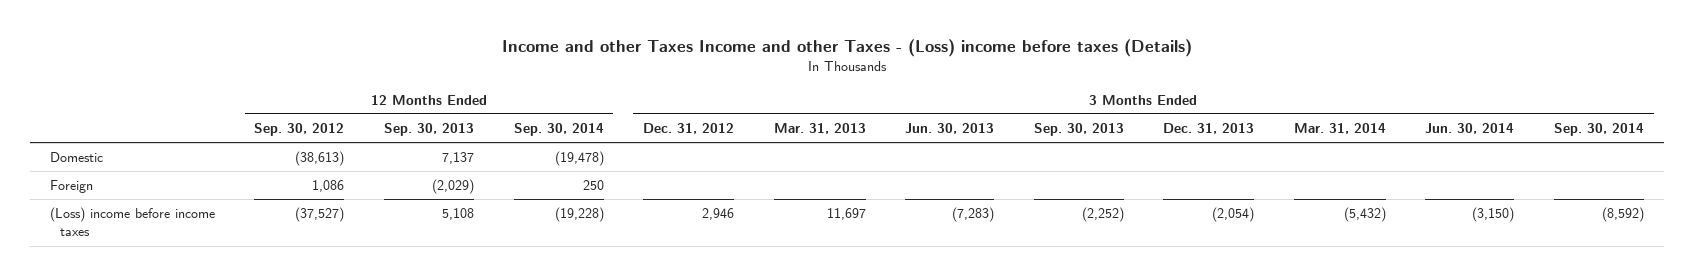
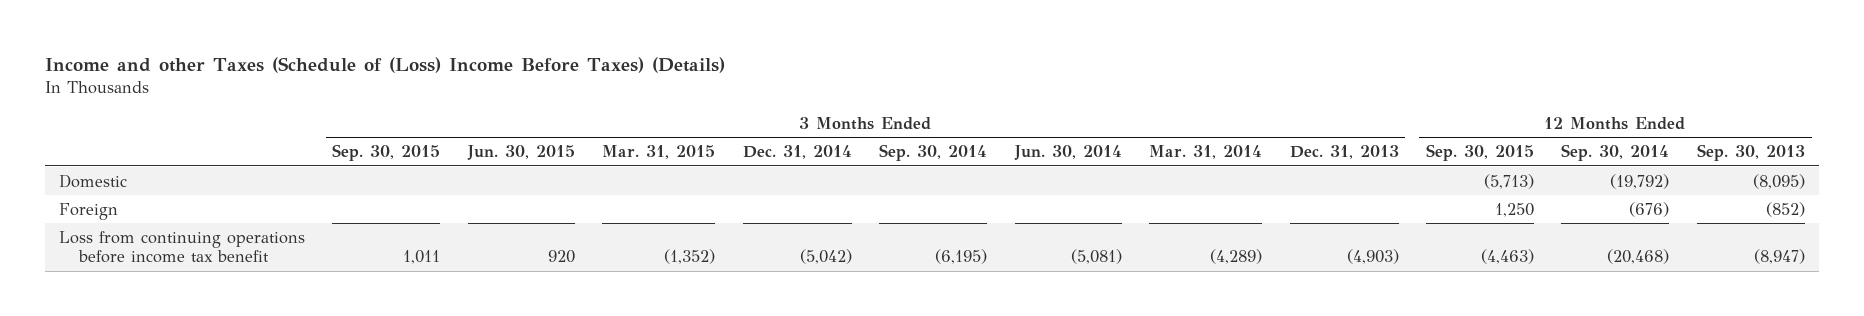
- Income and other Taxes Income and other Taxes - (Loss) income before taxes (Details)
+ Income and other Taxes (Schedule of (Loss) Income Before Taxes) (Details)
- | 12 Months Ended Sep. 30, 2012 | 12 Months Ended Sep. 30, 2013 | 12 Months Ended Sep. 30, 2014 | 3 Months Ended Dec. 31, 2012 | 3 Months Ended Mar. 31, 2013 | 3 Months Ended Jun. 30, 2013 | 3 Months Ended Sep. 30, 2013 | 3 Months Ended Dec. 31, 2013 | 3 Months Ended Mar. 31, 2014 | 3 Months Ended Jun. 30, 2014 | 3 Months Ended Sep. 30, 2014
+ | 3 Months Ended Sep. 30, 2015 | 3 Months Ended Jun. 30, 2015 | 3 Months Ended Mar. 31, 2015 | 3 Months Ended Dec. 31, 2014 | 3 Months Ended Sep. 30, 2014 | 3 Months Ended Jun. 30, 2014 | 3 Months Ended Mar. 31, 2014 | 3 Months Ended Dec. 31, 2013 | 12 Months Ended Sep. 30, 2015 | 12 Months Ended Sep. 30, 2014 | 12 Months Ended Sep. 30, 2013
- Domestic | (38,613) | 7,137 | (19,478) | | | | | | | |
- Foreign | 1,086 | (2,029) | 250 | | | | | | | |
- (Loss) income before income taxes | (37,527) | 5,108 | (19,228) | 2,946 | 11,697 | (7,283) | (2,252) | (2,054) | (5,432) | (3,150) | (8,592)
+ Domestic | | | | | | | | | (5,713) | (19,792) | (8,095)
+ Foreign | | | | | | | | | 1,250 | (676) | (852)
+ Loss from continuing operations before income tax benefit | 1,011 | 920 | (1,352) | (5,042) | (6,195) | (5,081) | (4,289) | (4,903) | (4,463) | (20,468) | (8,947)

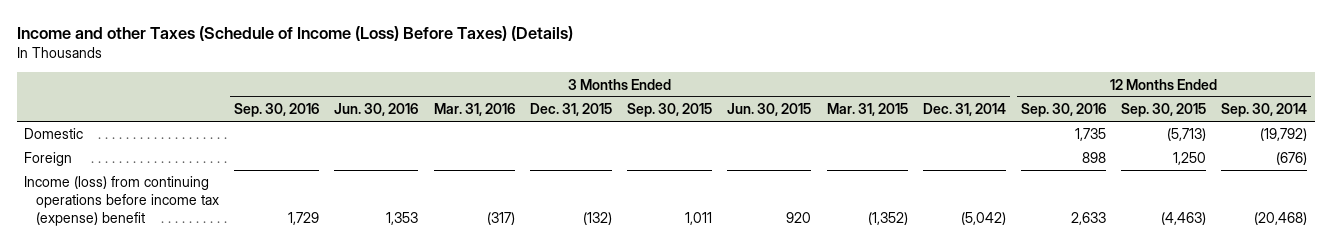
- Income and other Taxes (Schedule of (Loss) Income Before Taxes) (Details)
+ Income and other Taxes (Schedule of Income (Loss) Before Taxes) (Details)
- | 3 Months Ended Sep. 30, 2015 | 3 Months Ended Jun. 30, 2015 | 3 Months Ended Mar. 31, 2015 | 3 Months Ended Dec. 31, 2014 | 3 Months Ended Sep. 30, 2014 | 3 Months Ended Jun. 30, 2014 | 3 Months Ended Mar. 31, 2014 | 3 Months Ended Dec. 31, 2013 | 12 Months Ended Sep. 30, 2015 | 12 Months Ended Sep. 30, 2014 | 12 Months Ended Sep. 30, 2013
+ | 3 Months Ended Sep. 30, 2016 | 3 Months Ended Jun. 30, 2016 | 3 Months Ended Mar. 31, 2016 | 3 Months Ended Dec. 31, 2015 | 3 Months Ended Sep. 30, 2015 | 3 Months Ended Jun. 30, 2015 | 3 Months Ended Mar. 31, 2015 | 3 Months Ended Dec. 31, 2014 | 12 Months Ended Sep. 30, 2016 | 12 Months Ended Sep. 30, 2015 | 12 Months Ended Sep. 30, 2014
- Loss from continuing operations before income tax benefit | 1,011 | 920 | (1,352) | (5,042) | (6,195) | (5,081) | (4,289) | (4,903) | (4,463) | (20,468) | (8,947)
+ Income (loss) from continuing operations before income tax (expense) benefit | 1,729 | 1,353 | (317) | (132) | 1,011 | 920 | (1,352) | (5,042) | 2,633 | (4,463) | (20,468)

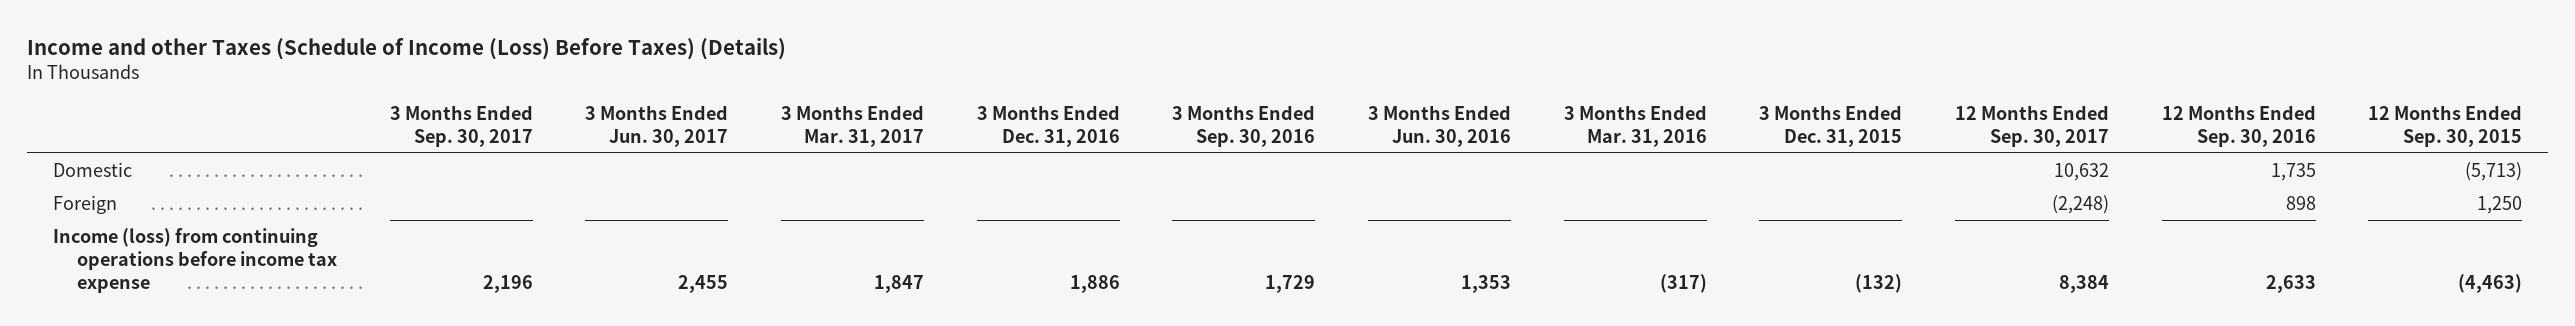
- | 3 Months Ended Sep. 30, 2016 | 3 Months Ended Jun. 30, 2016 | 3 Months Ended Mar. 31, 2016 | 3 Months Ended Dec. 31, 2015 | 3 Months Ended Sep. 30, 2015 | 3 Months Ended Jun. 30, 2015 | 3 Months Ended Mar. 31, 2015 | 3 Months Ended Dec. 31, 2014 | 12 Months Ended Sep. 30, 2016 | 12 Months Ended Sep. 30, 2015 | 12 Months Ended Sep. 30, 2014
+ | 3 Months Ended Sep. 30, 2017 | 3 Months Ended Jun. 30, 2017 | 3 Months Ended Mar. 31, 2017 | 3 Months Ended Dec. 31, 2016 | 3 Months Ended Sep. 30, 2016 | 3 Months Ended Jun. 30, 2016 | 3 Months Ended Mar. 31, 2016 | 3 Months Ended Dec. 31, 2015 | 12 Months Ended Sep. 30, 2017 | 12 Months Ended Sep. 30, 2016 | 12 Months Ended Sep. 30, 2015
- Income (loss) from continuing operations before income tax (expense) benefit | 1,729 | 1,353 | (317) | (132) | 1,011 | 920 | (1,352) | (5,042) | 2,633 | (4,463) | (20,468)
+ Income (loss) from continuing operations before income tax expense | 2,196 | 2,455 | 1,847 | 1,886 | 1,729 | 1,353 | (317) | (132) | 8,384 | 2,633 | (4,463)

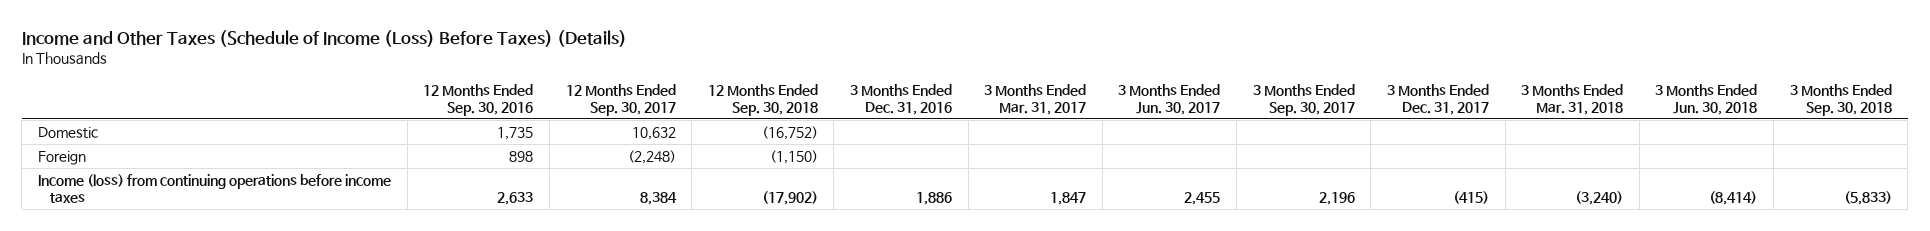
- Income and other Taxes (Schedule of Income (Loss) Before Taxes) (Details)
+ Income and Other Taxes (Schedule of Income (Loss) Before Taxes) (Details)
- | 3 Months Ended Sep. 30, 2017 | 3 Months Ended Jun. 30, 2017 | 3 Months Ended Mar. 31, 2017 | 3 Months Ended Dec. 31, 2016 | 3 Months Ended Sep. 30, 2016 | 3 Months Ended Jun. 30, 2016 | 3 Months Ended Mar. 31, 2016 | 3 Months Ended Dec. 31, 2015 | 12 Months Ended Sep. 30, 2017 | 12 Months Ended Sep. 30, 2016 | 12 Months Ended Sep. 30, 2015
+ | 12 Months Ended Sep. 30, 2016 | 12 Months Ended Sep. 30, 2017 | 12 Months Ended Sep. 30, 2018 | 3 Months Ended Dec. 31, 2016 | 3 Months Ended Mar. 31, 2017 | 3 Months Ended Jun. 30, 2017 | 3 Months Ended Sep. 30, 2017 | 3 Months Ended Dec. 31, 2017 | 3 Months Ended Mar. 31, 2018 | 3 Months Ended Jun. 30, 2018 | 3 Months Ended Sep. 30, 2018
- Income (loss) from continuing operations before income tax expense | 2,196 | 2,455 | 1,847 | 1,886 | 1,729 | 1,353 | (317) | (132) | 8,384 | 2,633 | (4,463)
+ Income (loss) from continuing operations before income taxes | 2,633 | 8,384 | (17,902) | 1,886 | 1,847 | 2,455 | 2,196 | (415) | (3,240) | (8,414) | (5,833)

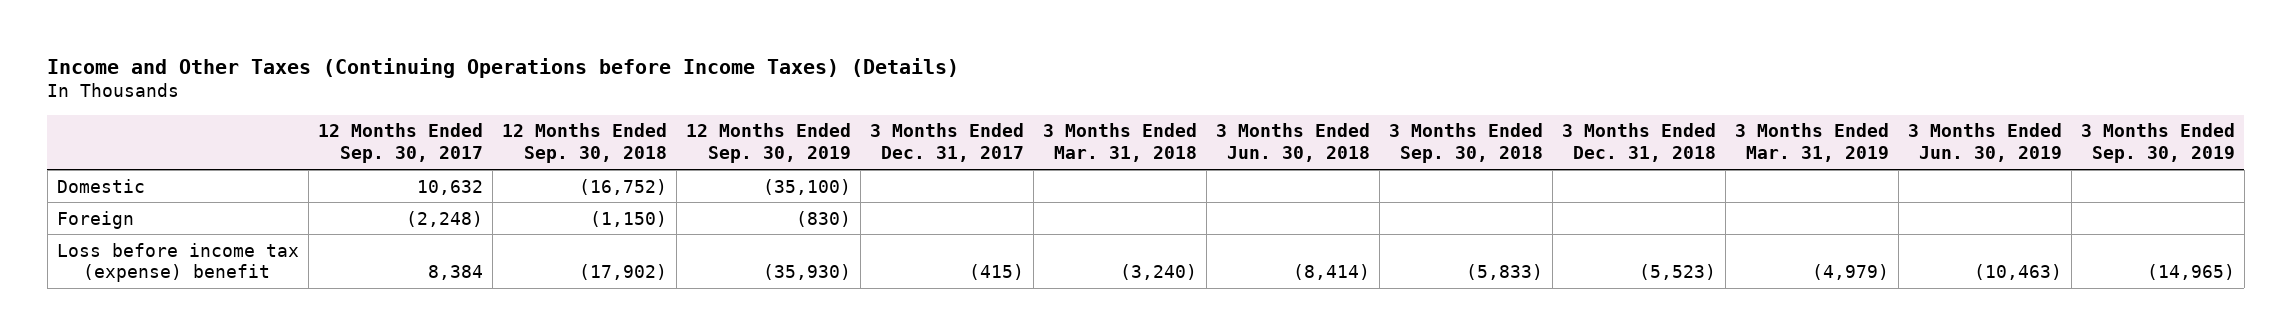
- Income and Other Taxes (Schedule of Income (Loss) Before Taxes) (Details)
+ Income and Other Taxes (Continuing Operations before Income Taxes) (Details)
- | 12 Months Ended Sep. 30, 2016 | 12 Months Ended Sep. 30, 2017 | 12 Months Ended Sep. 30, 2018 | 3 Months Ended Dec. 31, 2016 | 3 Months Ended Mar. 31, 2017 | 3 Months Ended Jun. 30, 2017 | 3 Months Ended Sep. 30, 2017 | 3 Months Ended Dec. 31, 2017 | 3 Months Ended Mar. 31, 2018 | 3 Months Ended Jun. 30, 2018 | 3 Months Ended Sep. 30, 2018
+ | 12 Months Ended Sep. 30, 2017 | 12 Months Ended Sep. 30, 2018 | 12 Months Ended Sep. 30, 2019 | 3 Months Ended Dec. 31, 2017 | 3 Months Ended Mar. 31, 2018 | 3 Months Ended Jun. 30, 2018 | 3 Months Ended Sep. 30, 2018 | 3 Months Ended Dec. 31, 2018 | 3 Months Ended Mar. 31, 2019 | 3 Months Ended Jun. 30, 2019 | 3 Months Ended Sep. 30, 2019
- Income (loss) from continuing operations before income taxes | 2,633 | 8,384 | (17,902) | 1,886 | 1,847 | 2,455 | 2,196 | (415) | (3,240) | (8,414) | (5,833)
+ Loss before income tax (expense) benefit | 8,384 | (17,902) | (35,930) | (415) | (3,240) | (8,414) | (5,833) | (5,523) | (4,979) | (10,463) | (14,965)

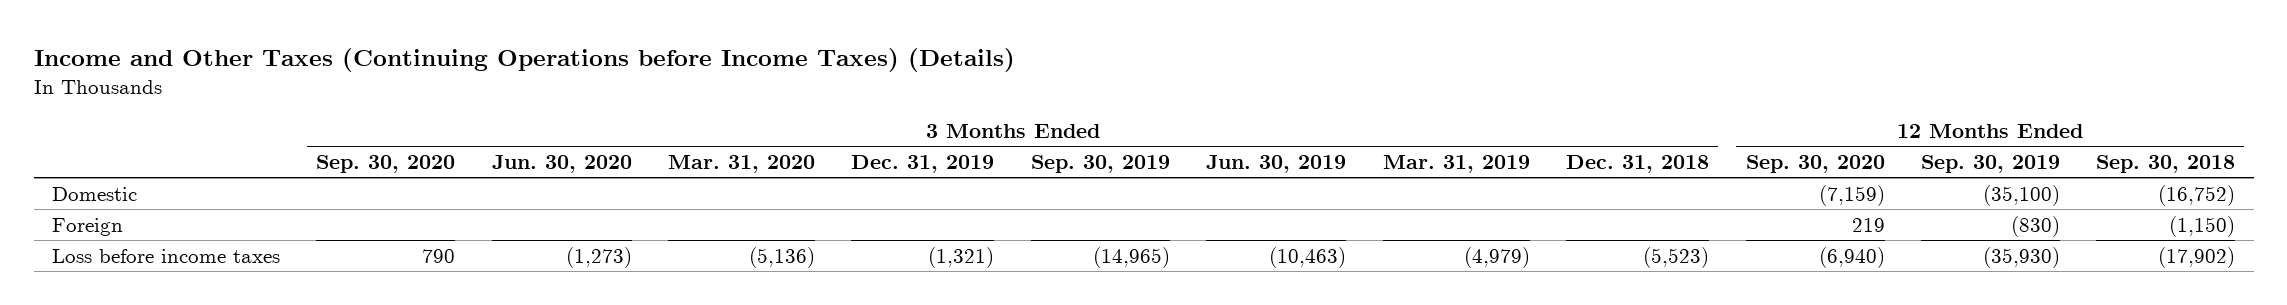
- | 12 Months Ended Sep. 30, 2017 | 12 Months Ended Sep. 30, 2018 | 12 Months Ended Sep. 30, 2019 | 3 Months Ended Dec. 31, 2017 | 3 Months Ended Mar. 31, 2018 | 3 Months Ended Jun. 30, 2018 | 3 Months Ended Sep. 30, 2018 | 3 Months Ended Dec. 31, 2018 | 3 Months Ended Mar. 31, 2019 | 3 Months Ended Jun. 30, 2019 | 3 Months Ended Sep. 30, 2019
+ | 3 Months Ended Sep. 30, 2020 | 3 Months Ended Jun. 30, 2020 | 3 Months Ended Mar. 31, 2020 | 3 Months Ended Dec. 31, 2019 | 3 Months Ended Sep. 30, 2019 | 3 Months Ended Jun. 30, 2019 | 3 Months Ended Mar. 31, 2019 | 3 Months Ended Dec. 31, 2018 | 12 Months Ended Sep. 30, 2020 | 12 Months Ended Sep. 30, 2019 | 12 Months Ended Sep. 30, 2018
- Loss before income tax (expense) benefit | 8,384 | (17,902) | (35,930) | (415) | (3,240) | (8,414) | (5,833) | (5,523) | (4,979) | (10,463) | (14,965)
+ Loss before income taxes | 790 | (1,273) | (5,136) | (1,321) | (14,965) | (10,463) | (4,979) | (5,523) | (6,940) | (35,930) | (17,902)

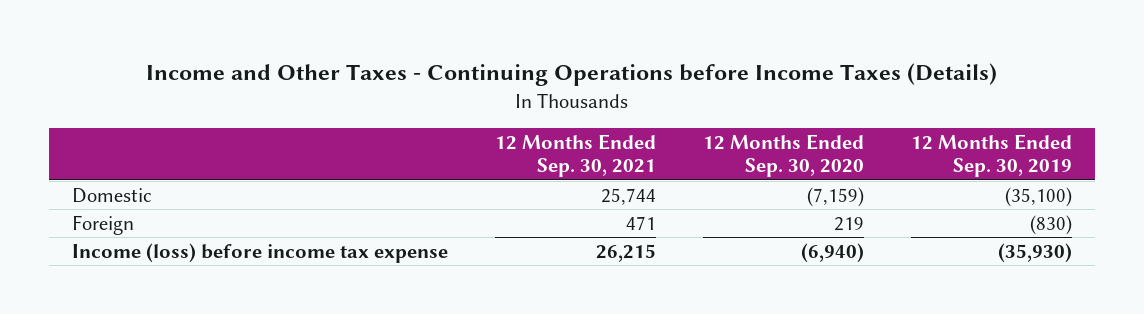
- Income and Other Taxes (Continuing Operations before Income Taxes) (Details)
+ Income and Other Taxes - Continuing Operations before Income Taxes (Details)
- | 3 Months Ended Sep. 30, 2020 | 3 Months Ended Jun. 30, 2020 | 3 Months Ended Mar. 31, 2020 | 3 Months Ended Dec. 31, 2019 | 3 Months Ended Sep. 30, 2019 | 3 Months Ended Jun. 30, 2019 | 3 Months Ended Mar. 31, 2019 | 3 Months Ended Dec. 31, 2018 | 12 Months Ended Sep. 30, 2020 | 12 Months Ended Sep. 30, 2019 | 12 Months Ended Sep. 30, 2018
+ | 12 Months Ended Sep. 30, 2021 | 12 Months Ended Sep. 30, 2020 | 12 Months Ended Sep. 30, 2019
- Loss before income taxes | 790 | (1,273) | (5,136) | (1,321) | (14,965) | (10,463) | (4,979) | (5,523) | (6,940) | (35,930) | (17,902)
+ Income (loss) before income tax expense | 26,215 | (6,940) | (35,930)

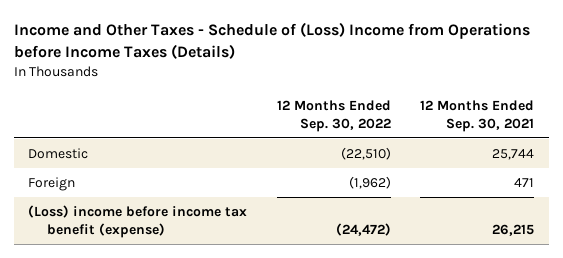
- Income and Other Taxes - Continuing Operations before Income Taxes (Details)
+ Income and Other Taxes - Schedule of (Loss) Income from Operations before Income Taxes (Details)
- | 12 Months Ended Sep. 30, 2021 | 12 Months Ended Sep. 30, 2020 | 12 Months Ended Sep. 30, 2019
+ | 12 Months Ended Sep. 30, 2022 | 12 Months Ended Sep. 30, 2021
- Income (loss) before income tax expense | 26,215 | (6,940) | (35,930)
+ (Loss) income before income tax benefit (expense) | (24,472) | 26,215

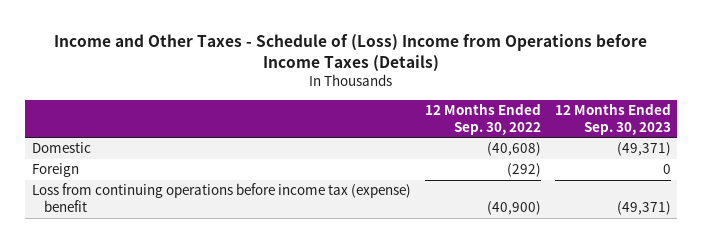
- | 12 Months Ended Sep. 30, 2022 | 12 Months Ended Sep. 30, 2021
+ | 12 Months Ended Sep. 30, 2022 | 12 Months Ended Sep. 30, 2023
- Domestic | (22,510) | 25,744
- Foreign | (1,962) | 471
- (Loss) income before income tax benefit (expense) | (24,472) | 26,215
+ Domestic | (40,608) | (49,371)
+ Foreign | (292) | 0
+ Loss from continuing operations before income tax (expense) benefit | (40,900) | (49,371)

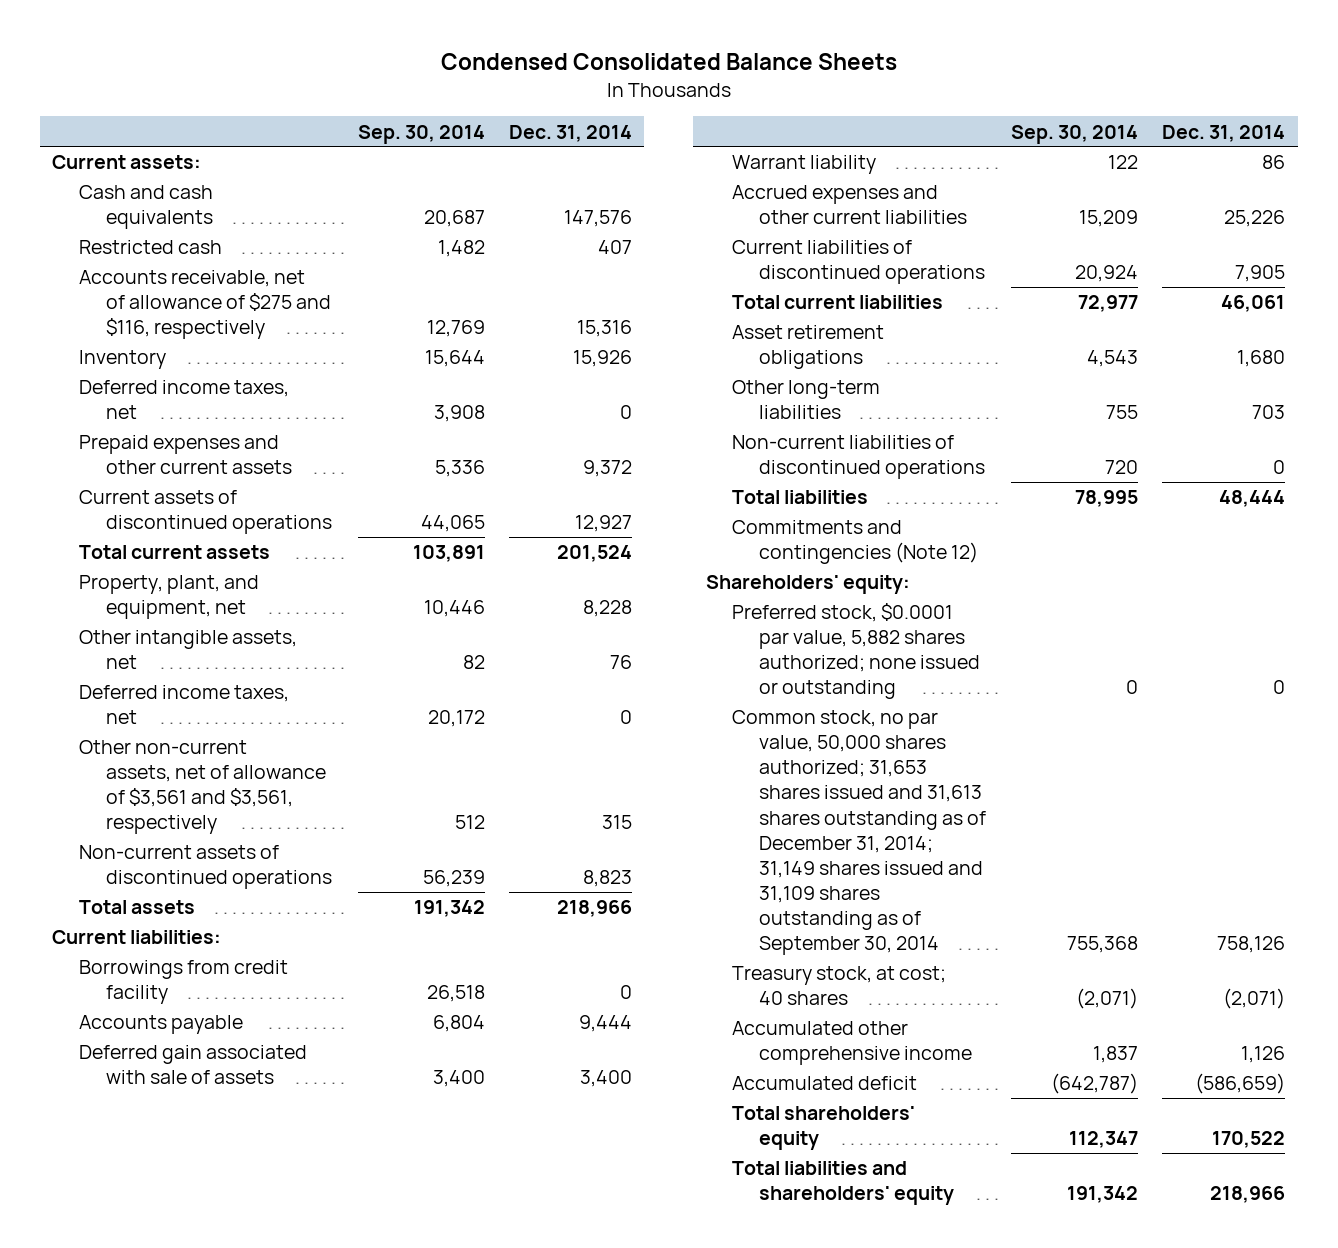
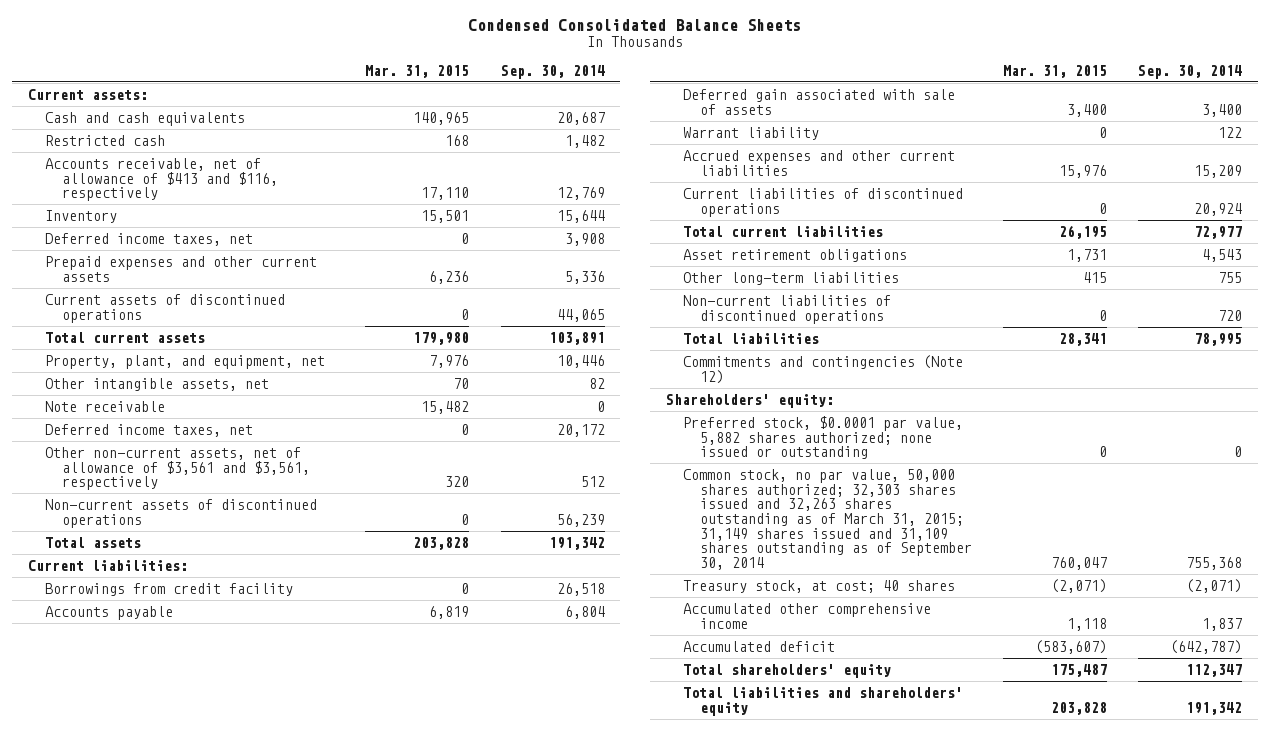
- | Sep. 30, 2014 | Dec. 31, 2014
+ | Mar. 31, 2015 | Sep. 30, 2014
- Accounts receivable, net of allowance of $275 and $116, respectively | 12,769 | 15,316
+ Accounts receivable, net of allowance of $413 and $116, respectively | 17,110 | 12,769
+ Note receivable | 15,482 | 0
- Common stock, no par value, 50,000 shares authorized; 31,653 shares issued and 31,613 shares outstanding as of December 31, 2014; 31,149 shares issued and 31,109 shares outstanding as of September 30, 2014 | 755,368 | 758,126
+ Common stock, no par value, 50,000 shares authorized; 32,303 shares issued and 32,263 shares outstanding as of March 31, 2015; 31,149 shares issued and 31,109 shares outstanding as of September 30, 2014 | 760,047 | 755,368

